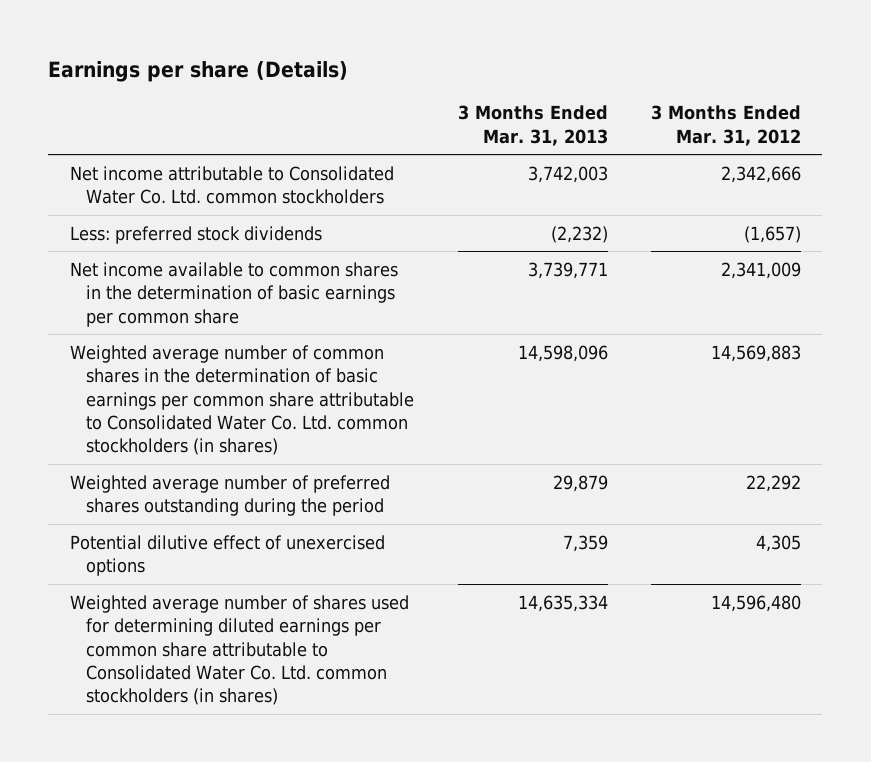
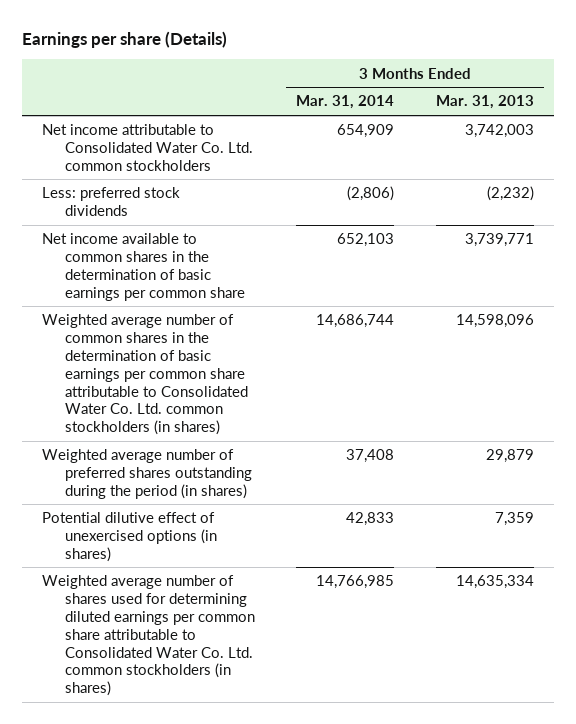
- | 3 Months Ended Mar. 31, 2013 | 3 Months Ended Mar. 31, 2012
+ | 3 Months Ended Mar. 31, 2014 | 3 Months Ended Mar. 31, 2013
- Weighted average number of preferred shares outstanding during the period | 29,879 | 22,292
- Potential dilutive effect of unexercised options | 7,359 | 4,305
+ Weighted average number of preferred shares outstanding during the period (in shares) | 37,408 | 29,879
+ Potential dilutive effect of unexercised options (in shares) | 42,833 | 7,359

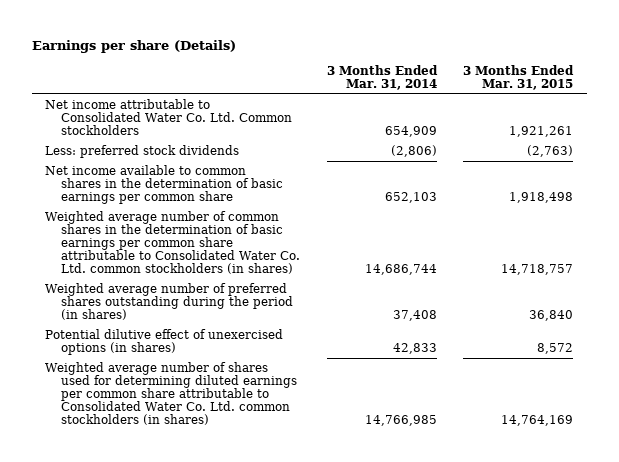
- | 3 Months Ended Mar. 31, 2014 | 3 Months Ended Mar. 31, 2013
+ | 3 Months Ended Mar. 31, 2014 | 3 Months Ended Mar. 31, 2015
- Net income attributable to Consolidated Water Co. Ltd. common stockholders | 654,909 | 3,742,003
+ Net income attributable to Consolidated Water Co. Ltd. Common stockholders | 654,909 | 1,921,261

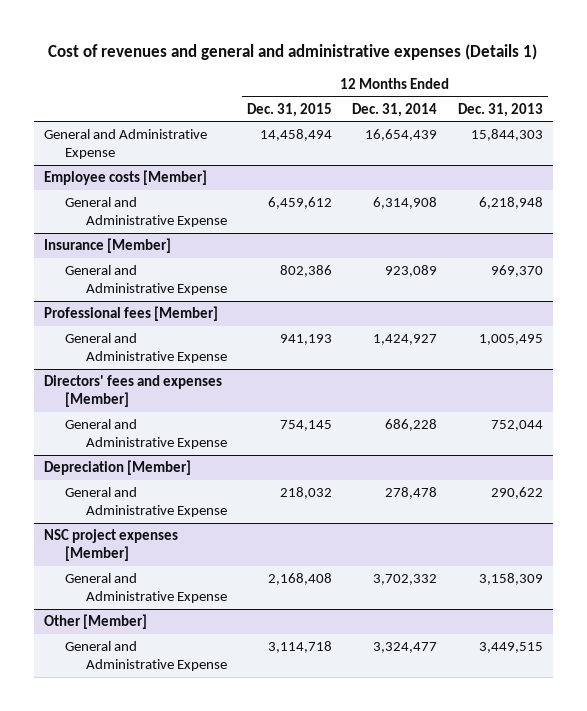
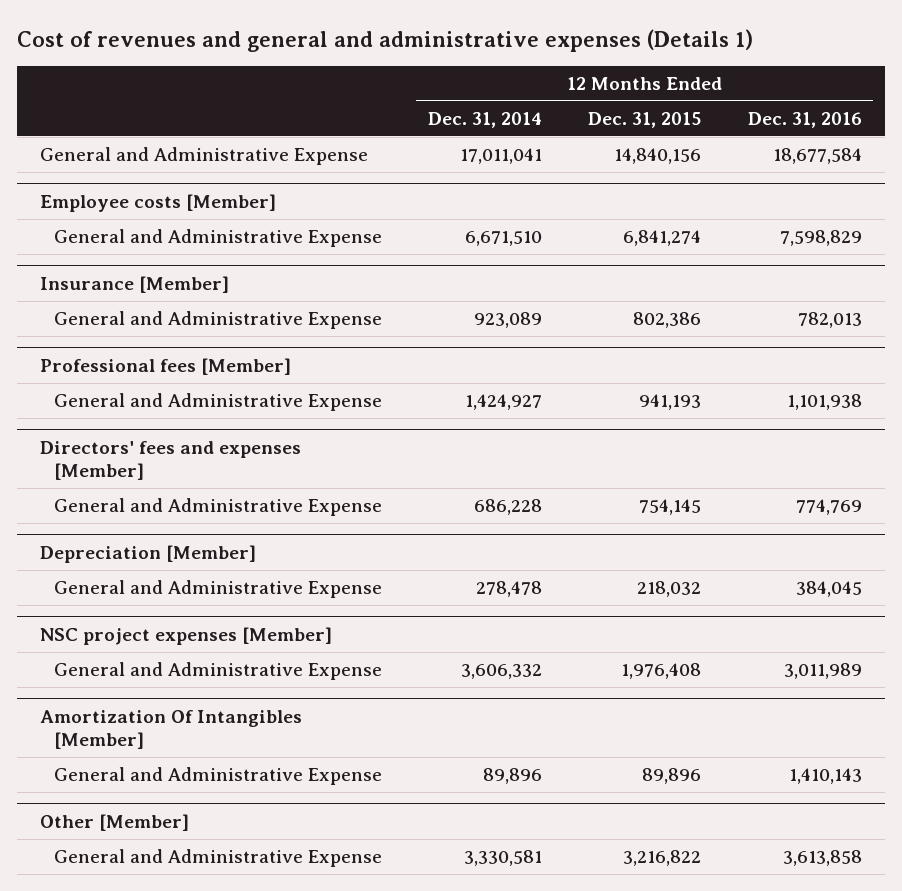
- | 12 Months Ended Dec. 31, 2015 | 12 Months Ended Dec. 31, 2014 | 12 Months Ended Dec. 31, 2013
+ | 12 Months Ended Dec. 31, 2014 | 12 Months Ended Dec. 31, 2015 | 12 Months Ended Dec. 31, 2016
- General and Administrative Expense | 14,458,494 | 16,654,439 | 15,844,303
+ General and Administrative Expense | 17,011,041 | 14,840,156 | 18,677,584
@ Employee costs [Member]
- General and Administrative Expense | 6,459,612 | 6,314,908 | 6,218,948
+ General and Administrative Expense | 6,671,510 | 6,841,274 | 7,598,829
@ NSC project expenses [Member]
- General and Administrative Expense | 2,168,408 | 3,702,332 | 3,158,309
+ General and Administrative Expense | 3,606,332 | 1,976,408 | 3,011,989
+ Amortization Of Intangibles [Member]
+ General and Administrative Expense | 89,896 | 89,896 | 1,410,143
@ Other [Member]
- General and Administrative Expense | 3,114,718 | 3,324,477 | 3,449,515
+ General and Administrative Expense | 3,330,581 | 3,216,822 | 3,613,858

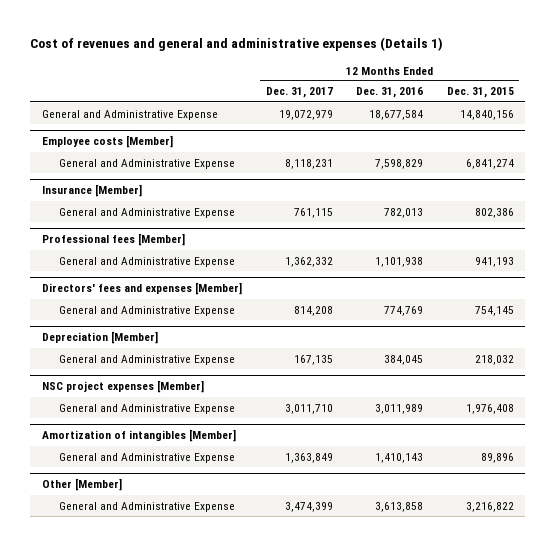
- | 12 Months Ended Dec. 31, 2014 | 12 Months Ended Dec. 31, 2015 | 12 Months Ended Dec. 31, 2016
+ | 12 Months Ended Dec. 31, 2017 | 12 Months Ended Dec. 31, 2016 | 12 Months Ended Dec. 31, 2015
- Amortization Of Intangibles [Member]
+ Amortization of intangibles [Member]

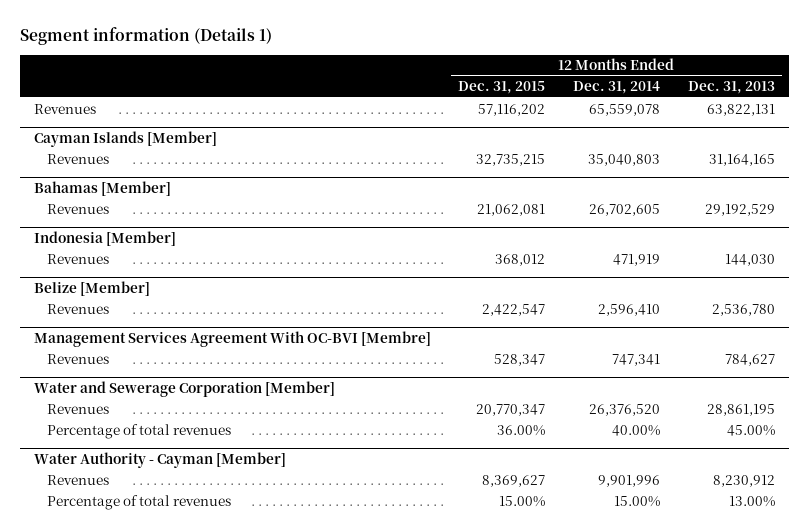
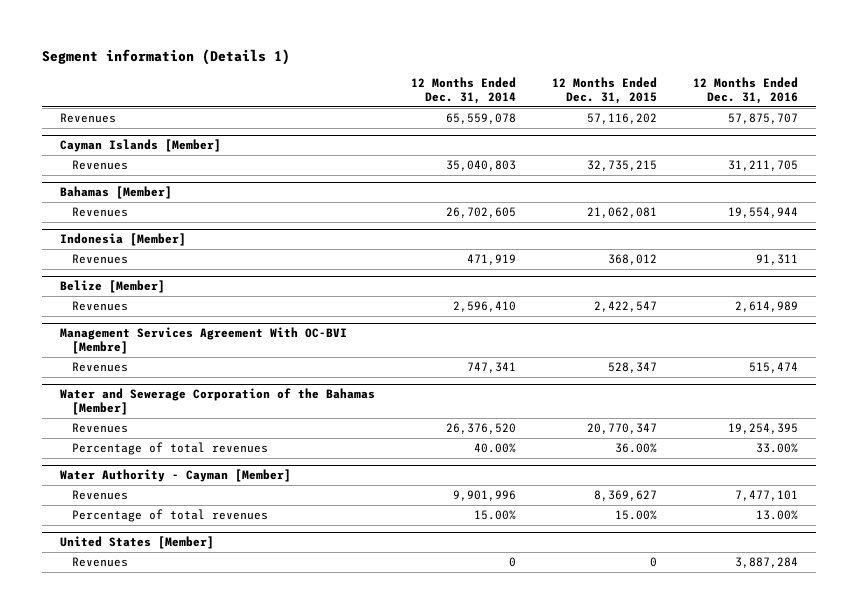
- | 12 Months Ended Dec. 31, 2015 | 12 Months Ended Dec. 31, 2014 | 12 Months Ended Dec. 31, 2013
+ | 12 Months Ended Dec. 31, 2014 | 12 Months Ended Dec. 31, 2015 | 12 Months Ended Dec. 31, 2016
- Water and Sewerage Corporation [Member]
+ Water and Sewerage Corporation of the Bahamas [Member]
+ United States [Member]
+ Revenues | 0 | 0 | 3,887,284

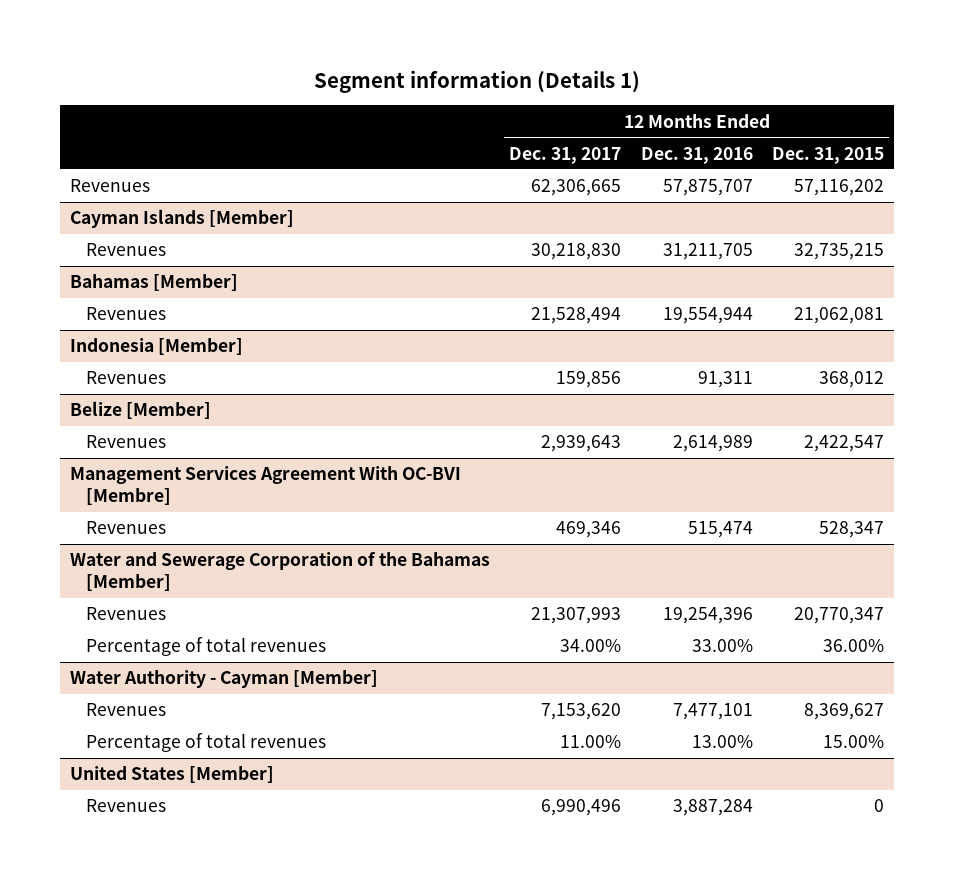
- | 12 Months Ended Dec. 31, 2014 | 12 Months Ended Dec. 31, 2015 | 12 Months Ended Dec. 31, 2016
+ | 12 Months Ended Dec. 31, 2017 | 12 Months Ended Dec. 31, 2016 | 12 Months Ended Dec. 31, 2015
@ Water and Sewerage Corporation of the Bahamas [Member]
- Revenues | 26,376,520 | 20,770,347 | 19,254,395
+ Revenues | 21,307,993 | 19,254,396 | 20,770,347

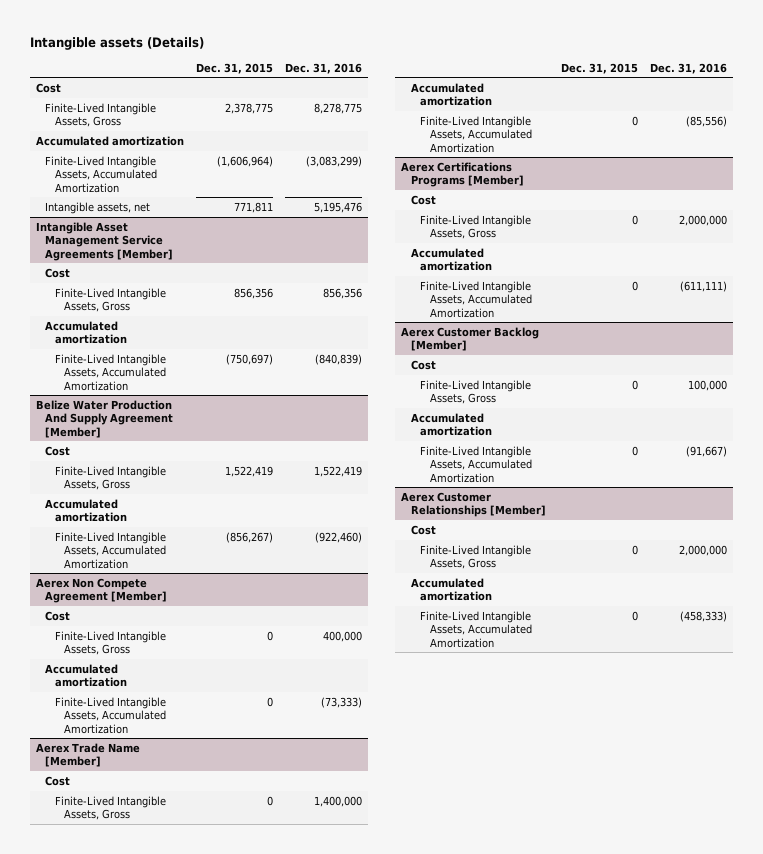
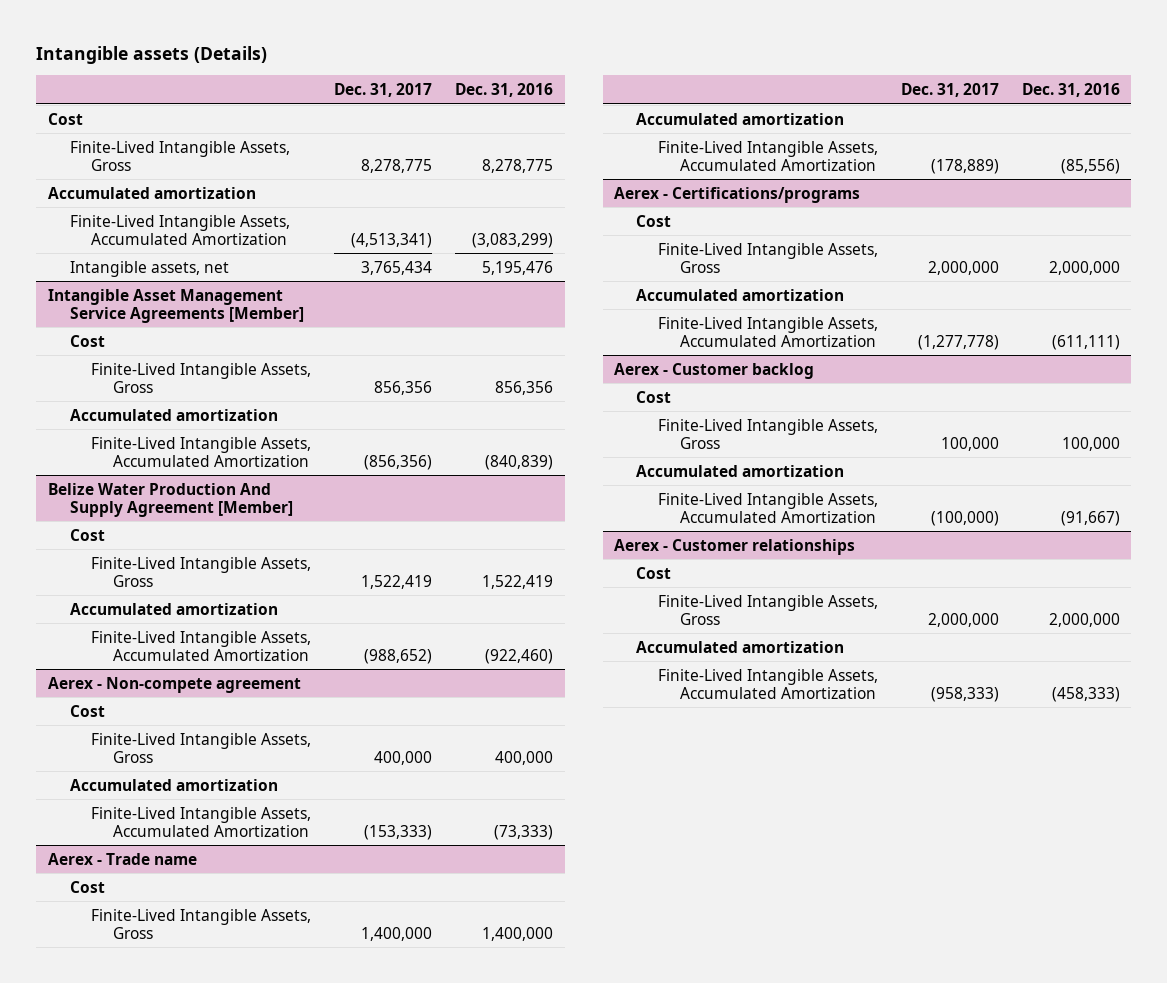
- | Dec. 31, 2015 | Dec. 31, 2016
+ | Dec. 31, 2017 | Dec. 31, 2016
- Aerex Non Compete Agreement [Member]
+ Aerex - Non-compete agreement
- Aerex Trade Name [Member]
+ Aerex - Trade name
- Aerex Certifications Programs [Member]
+ Aerex - Certifications/programs
- Aerex Customer Backlog [Member]
+ Aerex - Customer backlog
- Aerex Customer Relationships [Member]
+ Aerex - Customer relationships

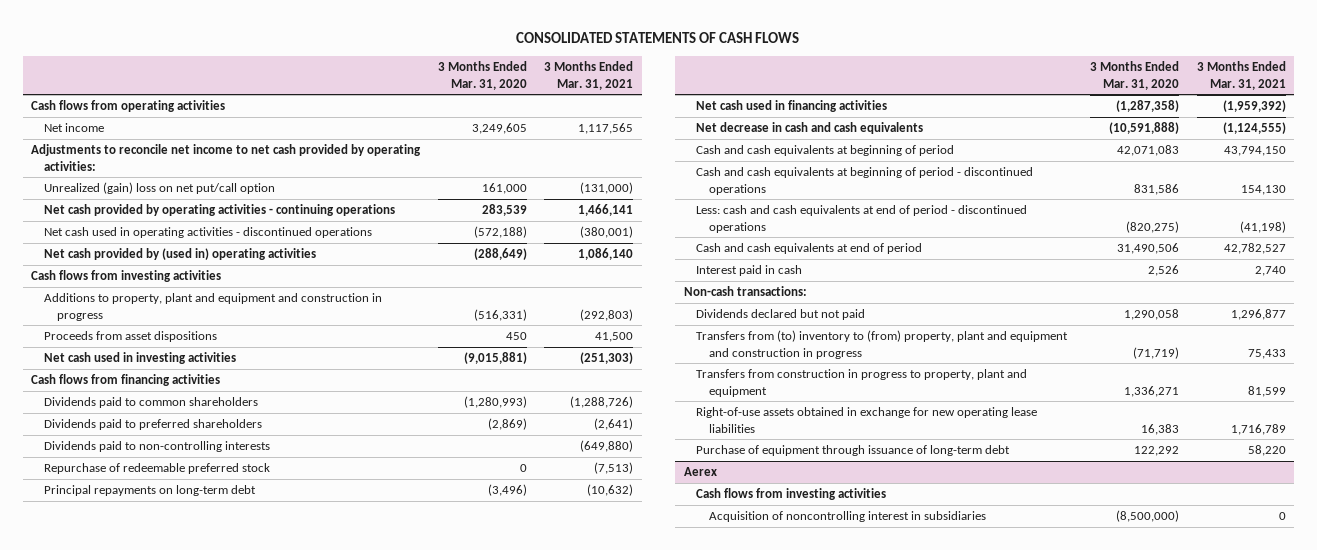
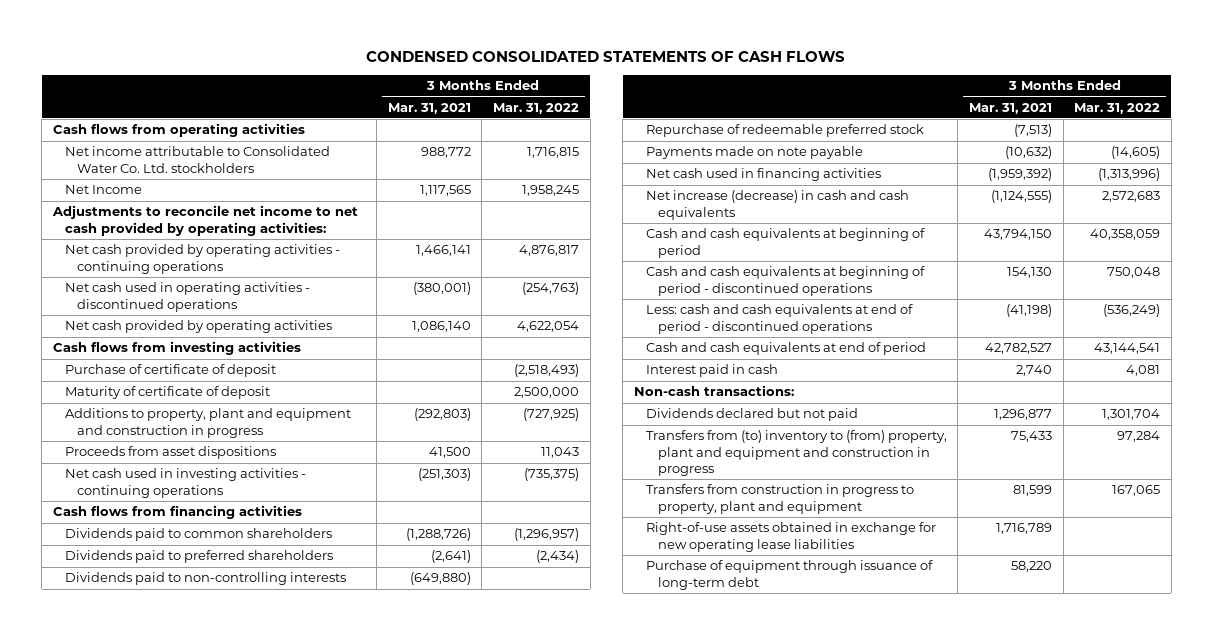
- CONSOLIDATED STATEMENTS OF CASH FLOWS
+ CONDENSED CONSOLIDATED STATEMENTS OF CASH FLOWS
- | 3 Months Ended Mar. 31, 2020 | 3 Months Ended Mar. 31, 2021
+ | 3 Months Ended Mar. 31, 2021 | 3 Months Ended Mar. 31, 2022
- Net income | 3,249,605 | 1,117,565
+ Net income attributable to Consolidated Water Co. Ltd. stockholders | 988,772 | 1,716,815
+ Net Income | 1,117,565 | 1,958,245
- Unrealized (gain) loss on net put/call option | 161,000 | (131,000)
- Net cash provided by (used in) operating activities | (288,649) | 1,086,140
+ Net cash provided by operating activities | 1,086,140 | 4,622,054
+ Purchase of certificate of deposit | | (2,518,493)
+ Maturity of certificate of deposit | | 2,500,000
- Net cash used in investing activities | (9,015,881) | (251,303)
+ Net cash used in investing activities - continuing operations | (251,303) | (735,375)
- Principal repayments on long-term debt | (3,496) | (10,632)
+ Payments made on note payable | (10,632) | (14,605)
- Net decrease in cash and cash equivalents | (10,591,888) | (1,124,555)
+ Net increase (decrease) in cash and cash equivalents | (1,124,555) | 2,572,683
- Aerex
- Cash flows from investing activities
- Acquisition of noncontrolling interest in subsidiaries | (8,500,000) | 0

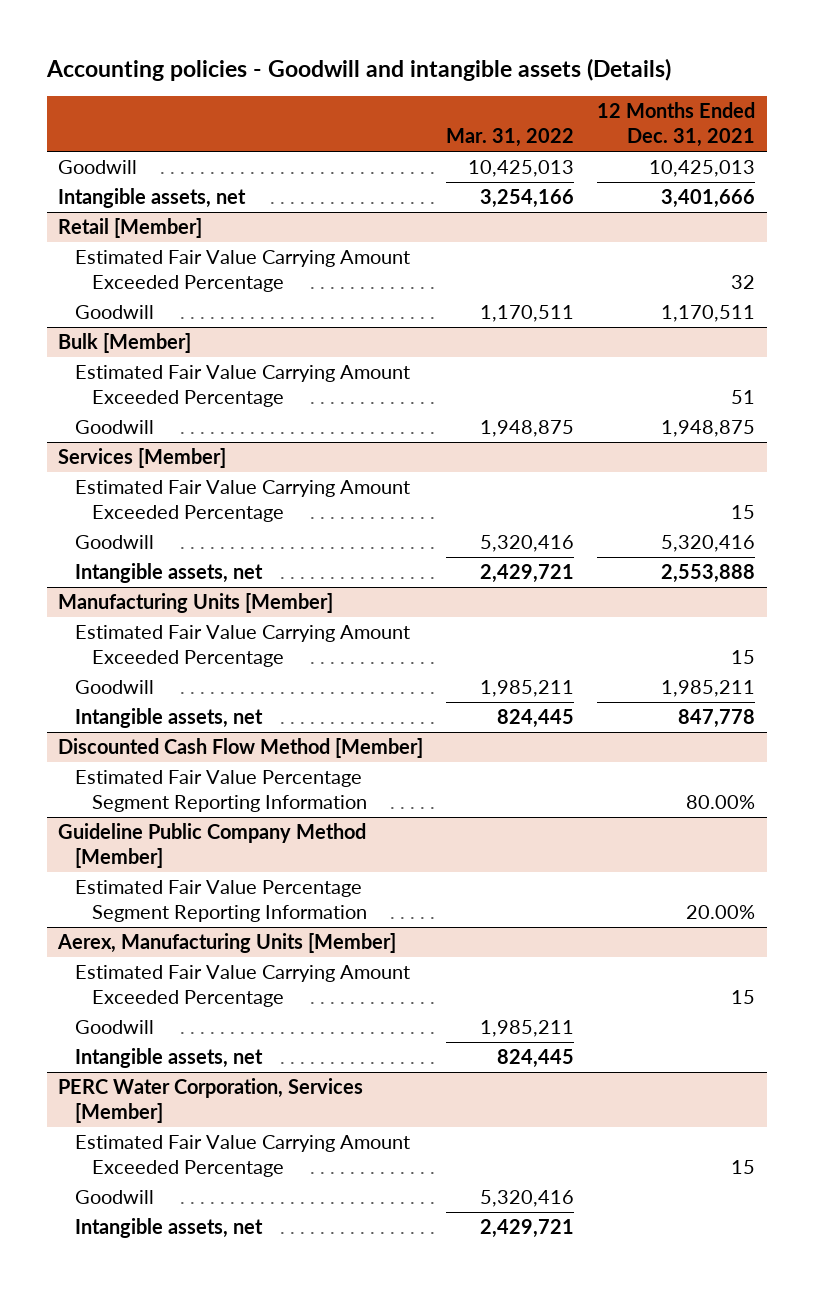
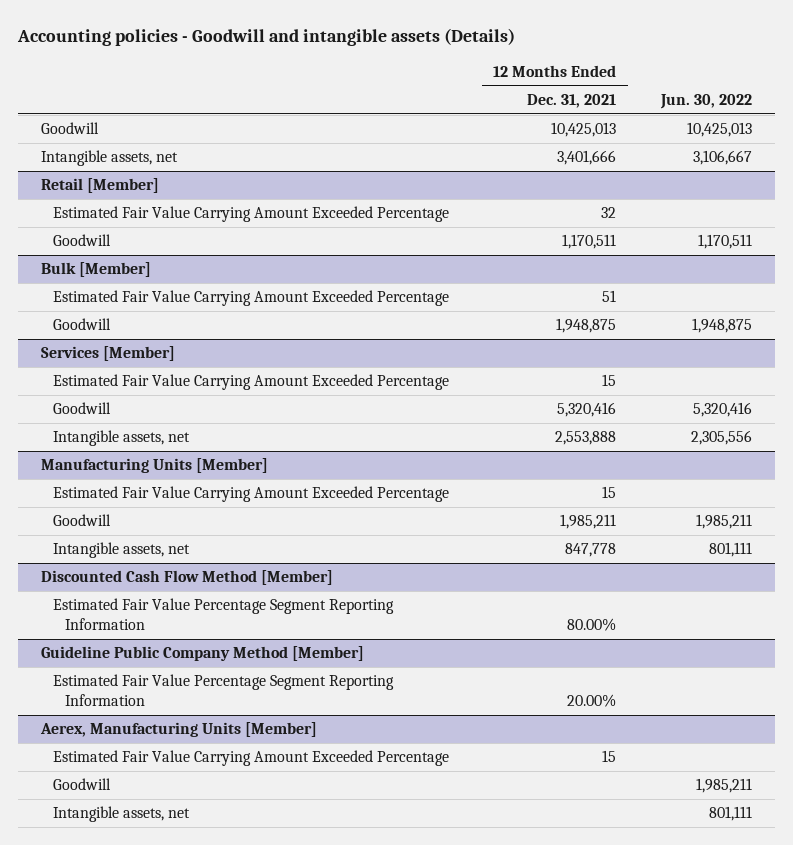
- | Mar. 31, 2022 | 12 Months Ended Dec. 31, 2021
+ | 12 Months Ended Dec. 31, 2021 | Jun. 30, 2022
- PERC Water Corporation, Services [Member]
- Estimated Fair Value Carrying Amount Exceeded Percentage | | 15
- Goodwill | 5,320,416 |
- Intangible assets, net | 2,429,721 |

